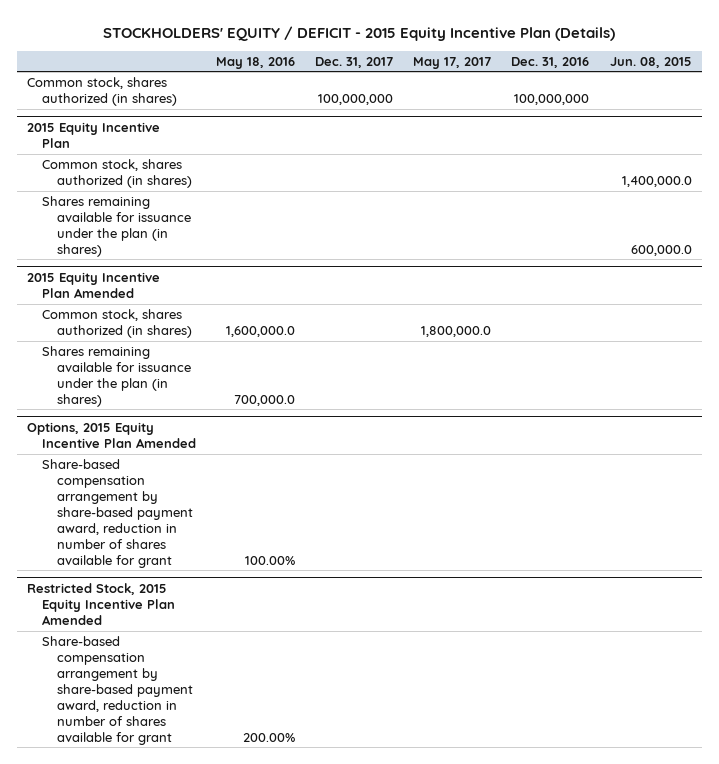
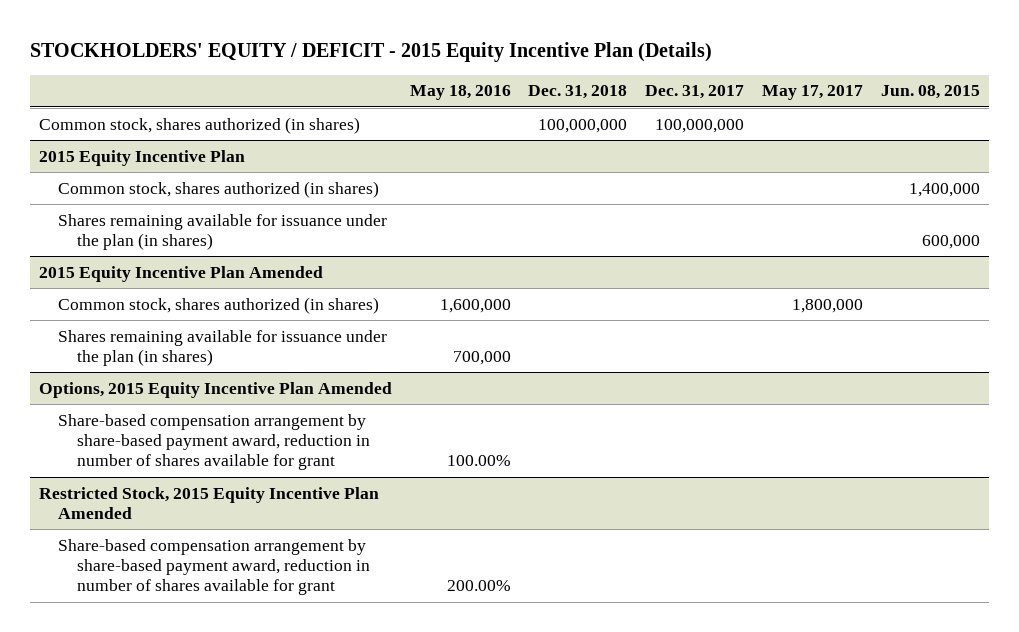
- | May 18, 2016 | Dec. 31, 2017 | May 17, 2017 | Dec. 31, 2016 | Jun. 08, 2015
+ | May 18, 2016 | Dec. 31, 2018 | Dec. 31, 2017 | May 17, 2017 | Jun. 08, 2015
@ 2015 Equity Incentive Plan
- Common stock, shares authorized (in shares) | | | | | 1,400,000.0
- Shares remaining available for issuance under the plan (in shares) | | | | | 600,000.0
+ Common stock, shares authorized (in shares) | | | | | 1,400,000
+ Shares remaining available for issuance under the plan (in shares) | | | | | 600,000
@ 2015 Equity Incentive Plan Amended
- Common stock, shares authorized (in shares) | 1,600,000.0 | | 1,800,000.0 | |
- Shares remaining available for issuance under the plan (in shares) | 700,000.0 | | | |
+ Common stock, shares authorized (in shares) | 1,600,000 | | | 1,800,000 |
+ Shares remaining available for issuance under the plan (in shares) | 700,000 | | | |

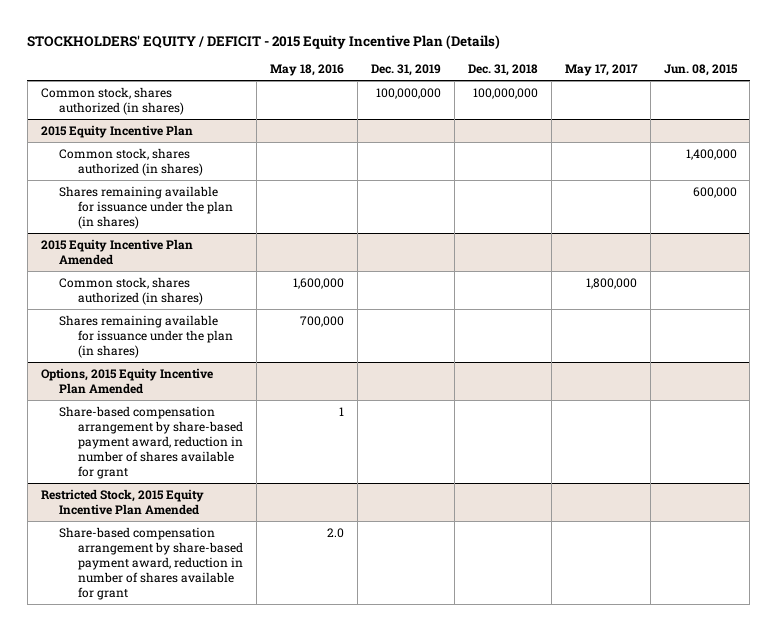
- | May 18, 2016 | Dec. 31, 2018 | Dec. 31, 2017 | May 17, 2017 | Jun. 08, 2015
+ | May 18, 2016 | Dec. 31, 2019 | Dec. 31, 2018 | May 17, 2017 | Jun. 08, 2015
@ Options, 2015 Equity Incentive Plan Amended
- Share-based compensation arrangement by share-based payment award, reduction in number of shares available for grant | 100.00% | | | |
+ Share-based compensation arrangement by share-based payment award, reduction in number of shares available for grant | 1 | | | |
@ Restricted Stock, 2015 Equity Incentive Plan Amended
- Share-based compensation arrangement by share-based payment award, reduction in number of shares available for grant | 200.00% | | | |
+ Share-based compensation arrangement by share-based payment award, reduction in number of shares available for grant | 2.0 | | | |

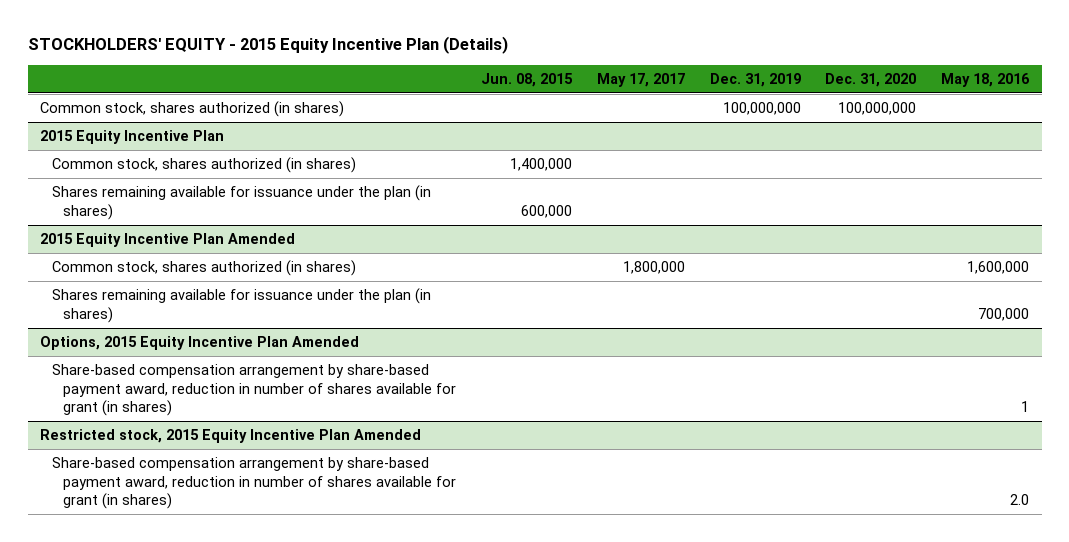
- STOCKHOLDERS' EQUITY / DEFICIT - 2015 Equity Incentive Plan (Details)
+ STOCKHOLDERS' EQUITY - 2015 Equity Incentive Plan (Details)
- | May 18, 2016 | Dec. 31, 2019 | Dec. 31, 2018 | May 17, 2017 | Jun. 08, 2015
+ | Jun. 08, 2015 | May 17, 2017 | Dec. 31, 2019 | Dec. 31, 2020 | May 18, 2016
@ Options, 2015 Equity Incentive Plan Amended
- Share-based compensation arrangement by share-based payment award, reduction in number of shares available for grant | 1 | | | |
- Restricted Stock, 2015 Equity Incentive Plan Amended
- Share-based compensation arrangement by share-based payment award, reduction in number of shares available for grant | 2.0 | | | |
@ Options, 2015 Equity Incentive Plan Amended
+ Share-based compensation arrangement by share-based payment award, reduction in number of shares available for grant (in shares) | | | | | 1
+ Restricted stock, 2015 Equity Incentive Plan Amended
+ Share-based compensation arrangement by share-based payment award, reduction in number of shares available for grant (in shares) | | | | | 2.0

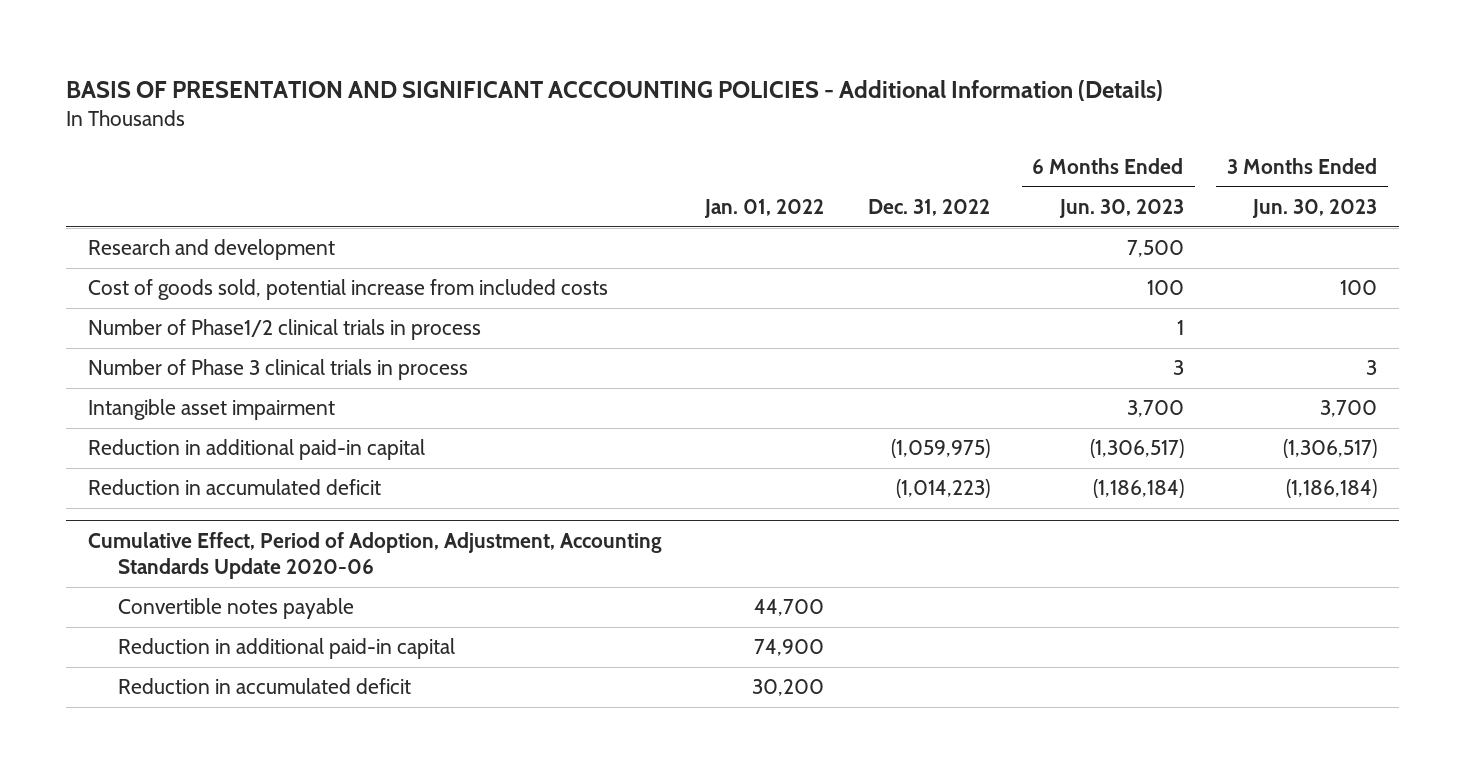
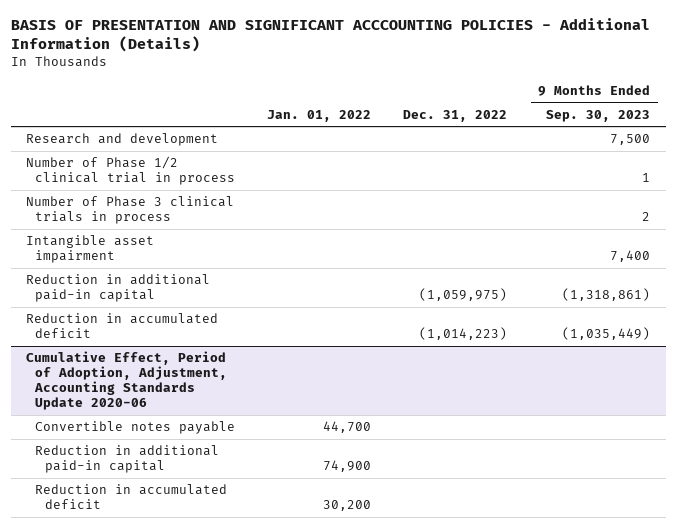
- | Jan. 01, 2022 | Dec. 31, 2022 | 6 Months Ended Jun. 30, 2023 | 3 Months Ended Jun. 30, 2023
+ | Jan. 01, 2022 | Dec. 31, 2022 | 9 Months Ended Sep. 30, 2023
- Cost of goods sold, potential increase from included costs | | | 100 | 100
- Number of Phase1/2 clinical trials in process | | | 1 |
+ Number of Phase 1/2 clinical trial in process | | | 1

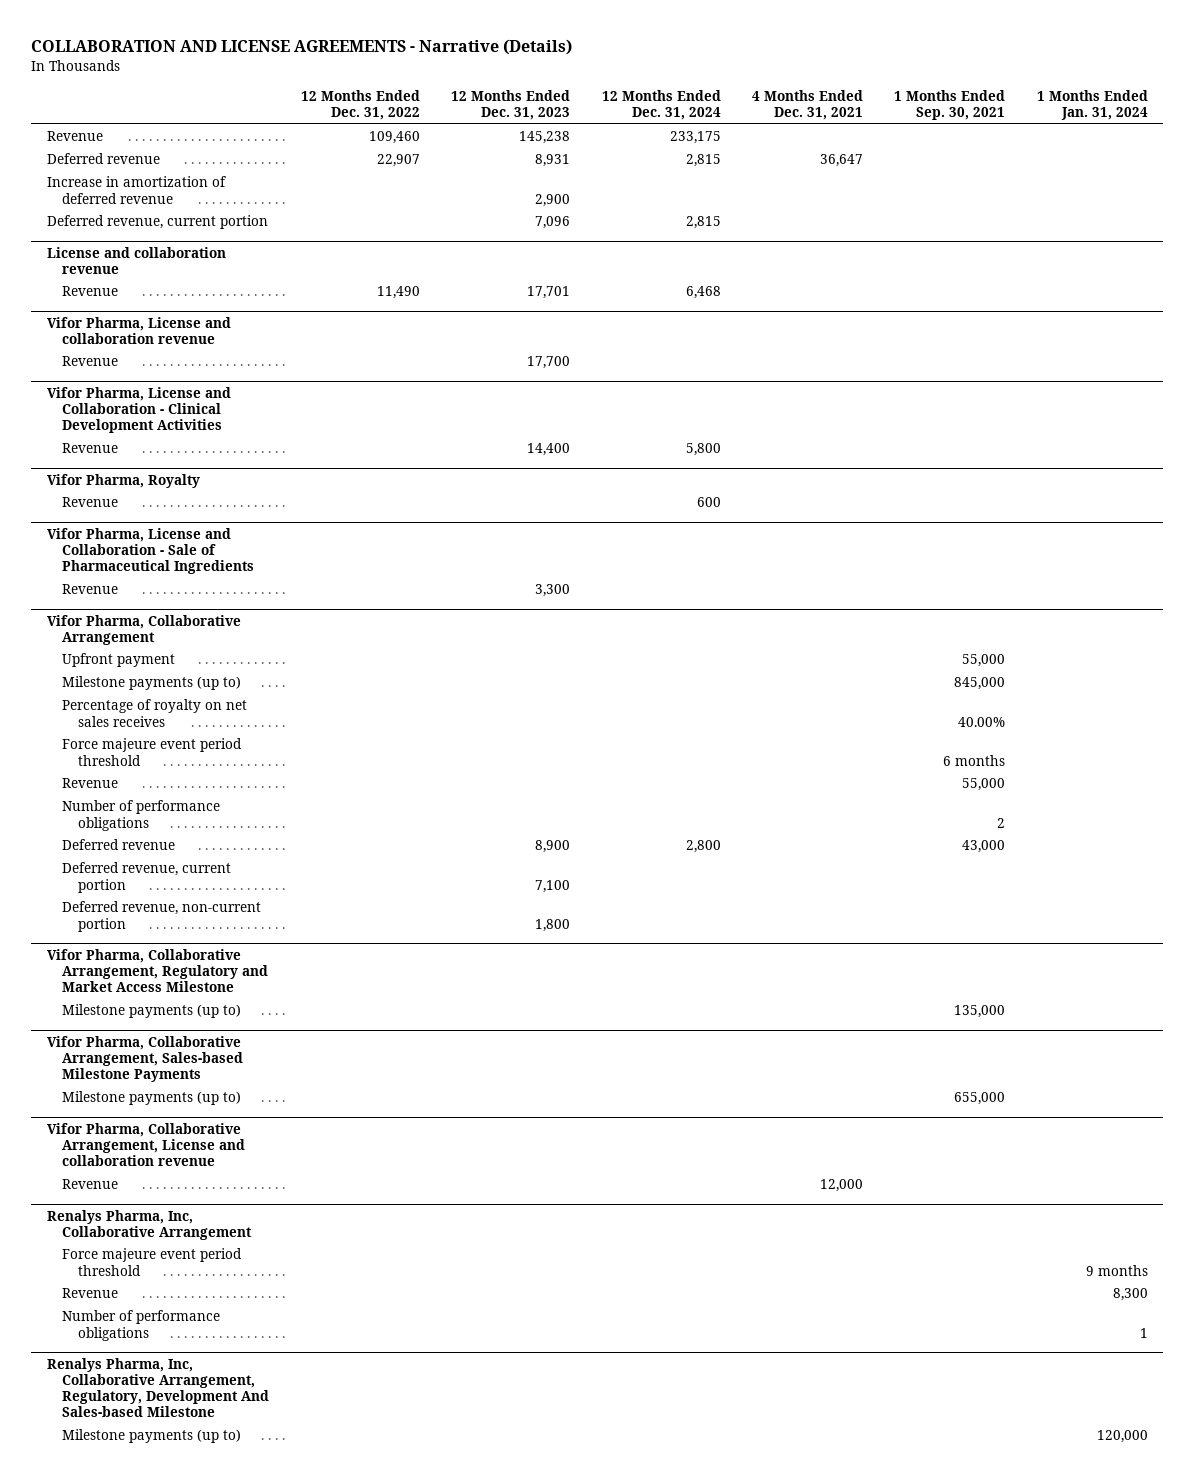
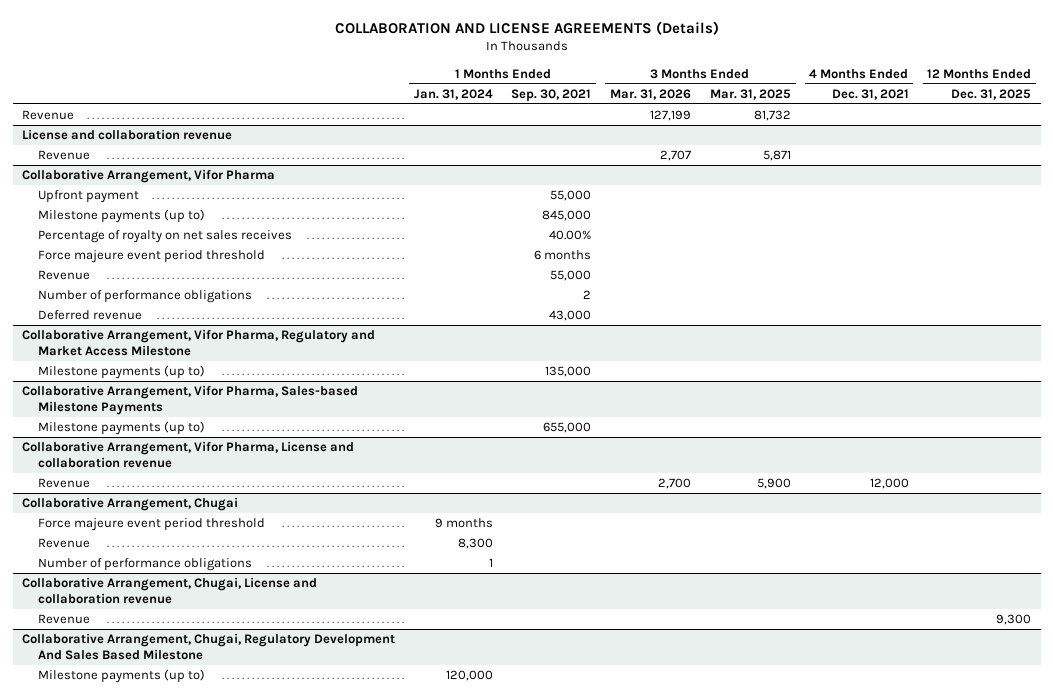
- COLLABORATION AND LICENSE AGREEMENTS - Narrative (Details)
+ COLLABORATION AND LICENSE AGREEMENTS (Details)
- | 12 Months Ended Dec. 31, 2022 | 12 Months Ended Dec. 31, 2023 | 12 Months Ended Dec. 31, 2024 | 4 Months Ended Dec. 31, 2021 | 1 Months Ended Sep. 30, 2021 | 1 Months Ended Jan. 31, 2024
+ | 1 Months Ended Jan. 31, 2024 | 1 Months Ended Sep. 30, 2021 | 3 Months Ended Mar. 31, 2026 | 3 Months Ended Mar. 31, 2025 | 4 Months Ended Dec. 31, 2021 | 12 Months Ended Dec. 31, 2025
- Deferred revenue | 22,907 | 8,931 | 2,815 | 36,647 | |
- Increase in amortization of deferred revenue | | 2,900 | | | |
- Deferred revenue, current portion | | 7,096 | 2,815 | | |
- Vifor Pharma, License and collaboration revenue
- Revenue | | 17,700 | | | |
- Vifor Pharma, License and Collaboration - Clinical Development Activities
- Revenue | | 14,400 | 5,800 | | |
- Vifor Pharma, Royalty
- Revenue | | | 600 | | |
- Vifor Pharma, License and Collaboration - Sale of Pharmaceutical Ingredients
- Revenue | | 3,300 | | | |
- Vifor Pharma, Collaborative Arrangement
+ Collaborative Arrangement, Vifor Pharma
- Deferred revenue, current portion | | 7,100 | | | |
- Deferred revenue, non-current portion | | 1,800 | | | |
- Vifor Pharma, Collaborative Arrangement, Regulatory and Market Access Milestone
+ Collaborative Arrangement, Vifor Pharma, Regulatory and Market Access Milestone
- Vifor Pharma, Collaborative Arrangement, Sales-based Milestone Payments
+ Collaborative Arrangement, Vifor Pharma, Sales-based Milestone Payments
- Vifor Pharma, Collaborative Arrangement, License and collaboration revenue
+ Collaborative Arrangement, Vifor Pharma, License and collaboration revenue
- Renalys Pharma, Inc, Collaborative Arrangement
+ Collaborative Arrangement, Chugai
- Renalys Pharma, Inc, Collaborative Arrangement, Regulatory, Development And Sales-based Milestone
+ Collaborative Arrangement, Chugai, License and collaboration revenue
+ Revenue | | | | | | 9,300
+ Collaborative Arrangement, Chugai, Regulatory Development And Sales Based Milestone

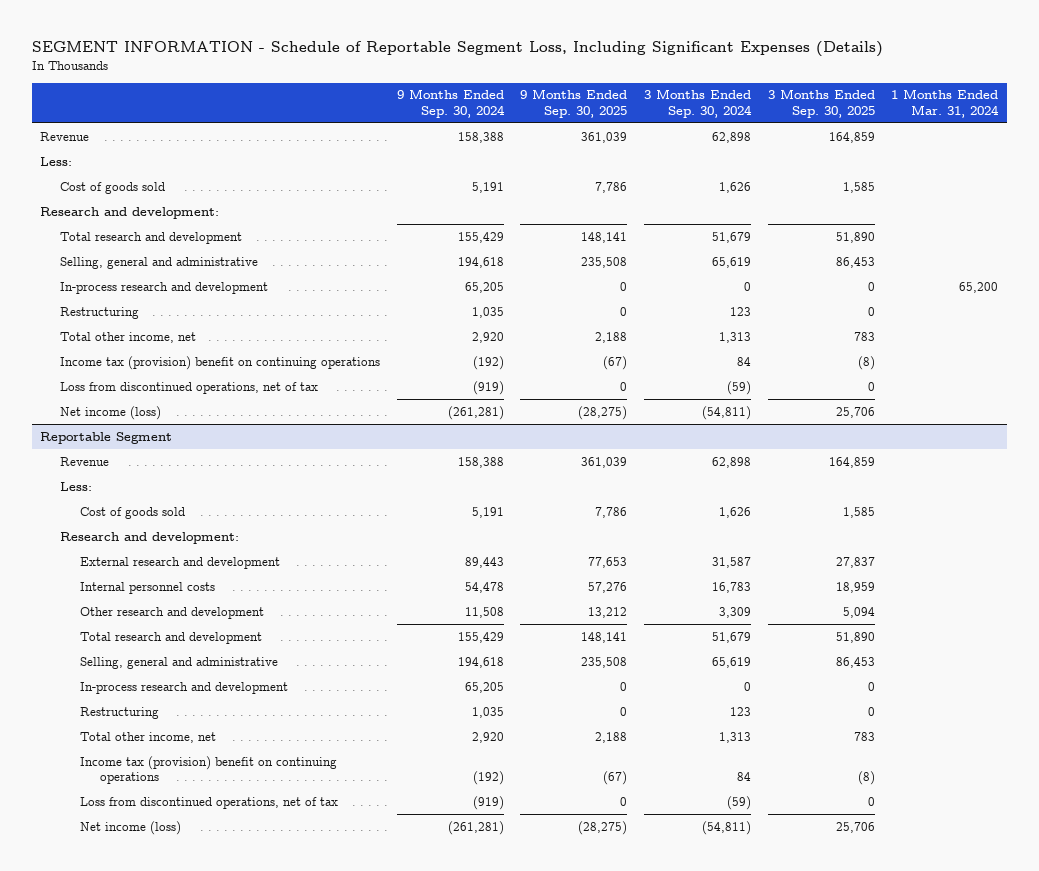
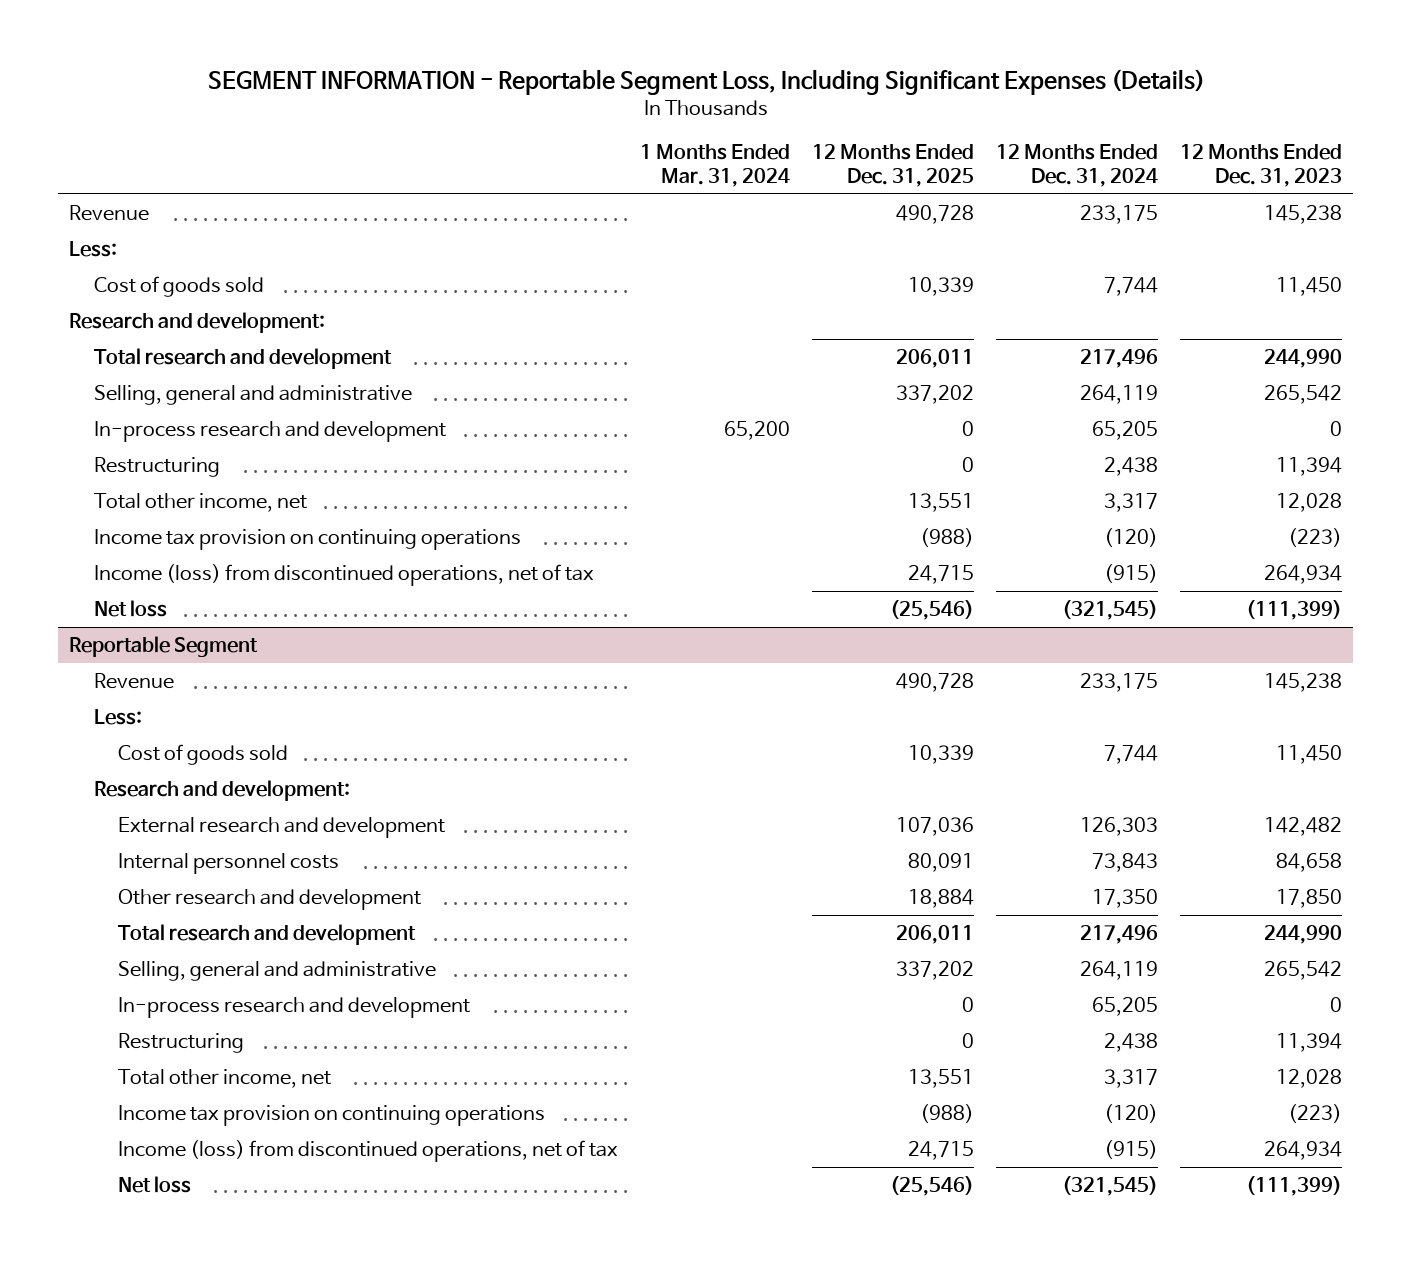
- SEGMENT INFORMATION - Schedule of Reportable Segment Loss, Including Significant Expenses (Details)
+ SEGMENT INFORMATION - Reportable Segment Loss, Including Significant Expenses (Details)
- | 9 Months Ended Sep. 30, 2024 | 9 Months Ended Sep. 30, 2025 | 3 Months Ended Sep. 30, 2024 | 3 Months Ended Sep. 30, 2025 | 1 Months Ended Mar. 31, 2024
+ | 1 Months Ended Mar. 31, 2024 | 12 Months Ended Dec. 31, 2025 | 12 Months Ended Dec. 31, 2024 | 12 Months Ended Dec. 31, 2023
- Income tax (provision) benefit on continuing operations | (192) | (67) | 84 | (8) |
- Loss from discontinued operations, net of tax | (919) | 0 | (59) | 0 |
- Net income (loss) | (261,281) | (28,275) | (54,811) | 25,706 |
+ Income tax provision on continuing operations | | (988) | (120) | (223)
+ Income (loss) from discontinued operations, net of tax | | 24,715 | (915) | 264,934
+ Net loss | | (25,546) | (321,545) | (111,399)
@ Reportable Segment
- Income tax (provision) benefit on continuing operations | (192) | (67) | 84 | (8) |
- Loss from discontinued operations, net of tax | (919) | 0 | (59) | 0 |
- Net income (loss) | (261,281) | (28,275) | (54,811) | 25,706 |
+ Income tax provision on continuing operations | | (988) | (120) | (223)
+ Income (loss) from discontinued operations, net of tax | | 24,715 | (915) | 264,934
+ Net loss | | (25,546) | (321,545) | (111,399)

